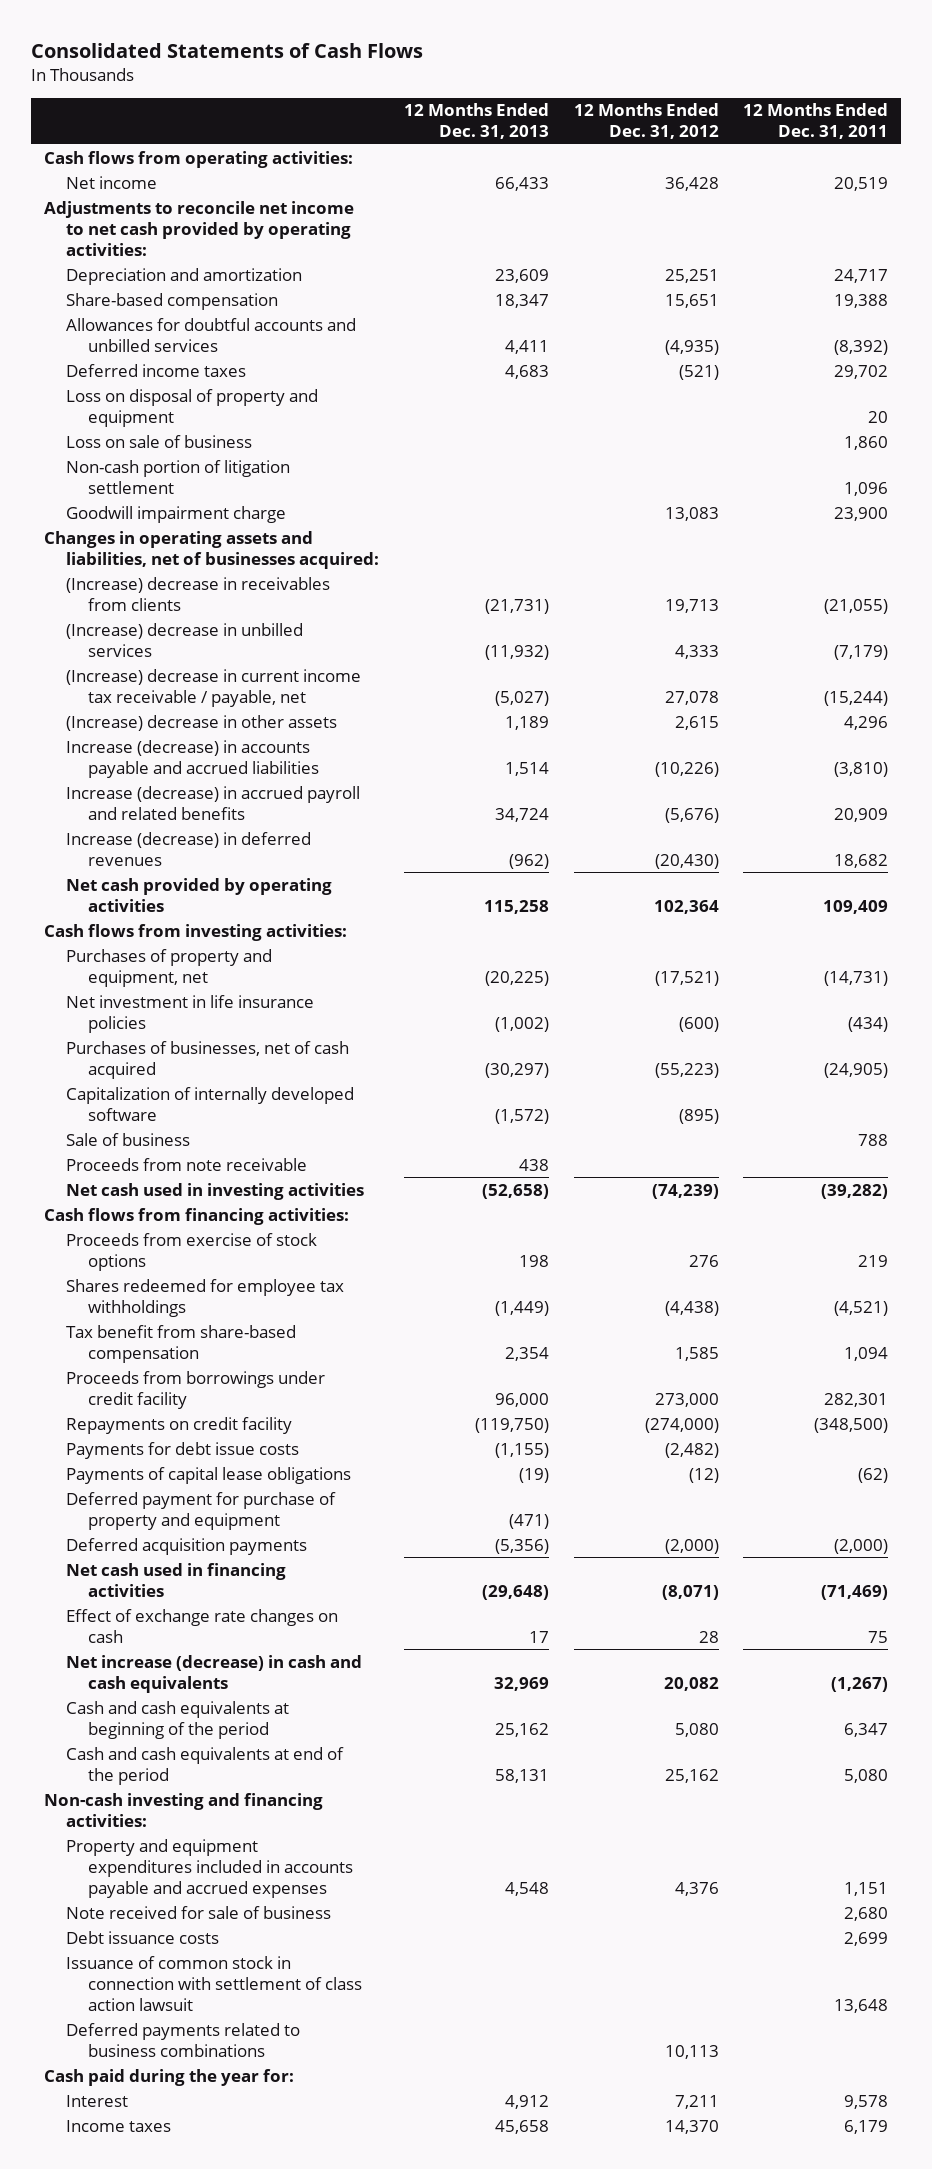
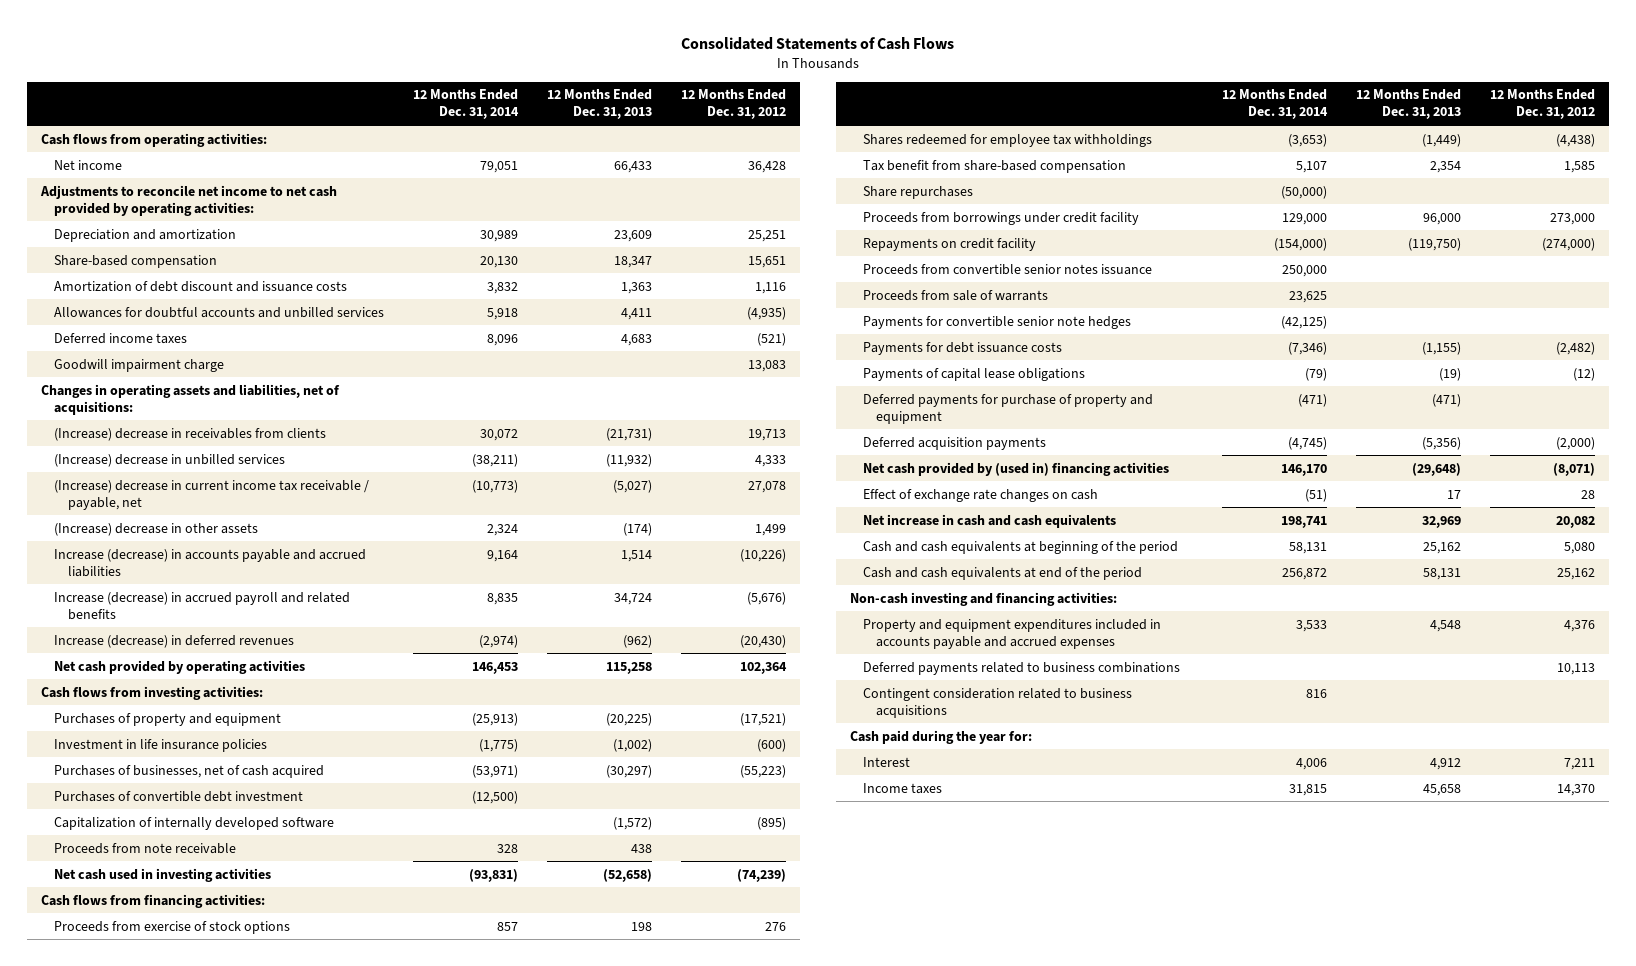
- | 12 Months Ended Dec. 31, 2013 | 12 Months Ended Dec. 31, 2012 | 12 Months Ended Dec. 31, 2011
+ | 12 Months Ended Dec. 31, 2014 | 12 Months Ended Dec. 31, 2013 | 12 Months Ended Dec. 31, 2012
+ Amortization of debt discount and issuance costs | 3,832 | 1,363 | 1,116
- Loss on disposal of property and equipment | | | 20
- Loss on sale of business | | | 1,860
- Non-cash portion of litigation settlement | | | 1,096
- Changes in operating assets and liabilities, net of businesses acquired:
+ Changes in operating assets and liabilities, net of acquisitions:
- (Increase) decrease in other assets | 1,189 | 2,615 | 4,296
+ (Increase) decrease in other assets | 2,324 | (174) | 1,499
- Purchases of property and equipment, net | (20,225) | (17,521) | (14,731)
- Net investment in life insurance policies | (1,002) | (600) | (434)
+ Purchases of property and equipment | (25,913) | (20,225) | (17,521)
+ Investment in life insurance policies | (1,775) | (1,002) | (600)
+ Purchases of convertible debt investment | (12,500) | |
- Sale of business | | | 788
+ Share repurchases | (50,000) | |
- Payments for debt issue costs | (1,155) | (2,482) |
+ Proceeds from convertible senior notes issuance | 250,000 | |
+ Proceeds from sale of warrants | 23,625 | |
+ Payments for convertible senior note hedges | (42,125) | |
+ Payments for debt issuance costs | (7,346) | (1,155) | (2,482)
- Deferred payment for purchase of property and equipment | (471) | |
+ Deferred payments for purchase of property and equipment | (471) | (471) |
- Net cash used in financing activities | (29,648) | (8,071) | (71,469)
+ Net cash provided by (used in) financing activities | 146,170 | (29,648) | (8,071)
- Net increase (decrease) in cash and cash equivalents | 32,969 | 20,082 | (1,267)
+ Net increase in cash and cash equivalents | 198,741 | 32,969 | 20,082
- Note received for sale of business | | | 2,680
- Debt issuance costs | | | 2,699
- Issuance of common stock in connection with settlement of class action lawsuit | | | 13,648
+ Contingent consideration related to business acquisitions | 816 | |

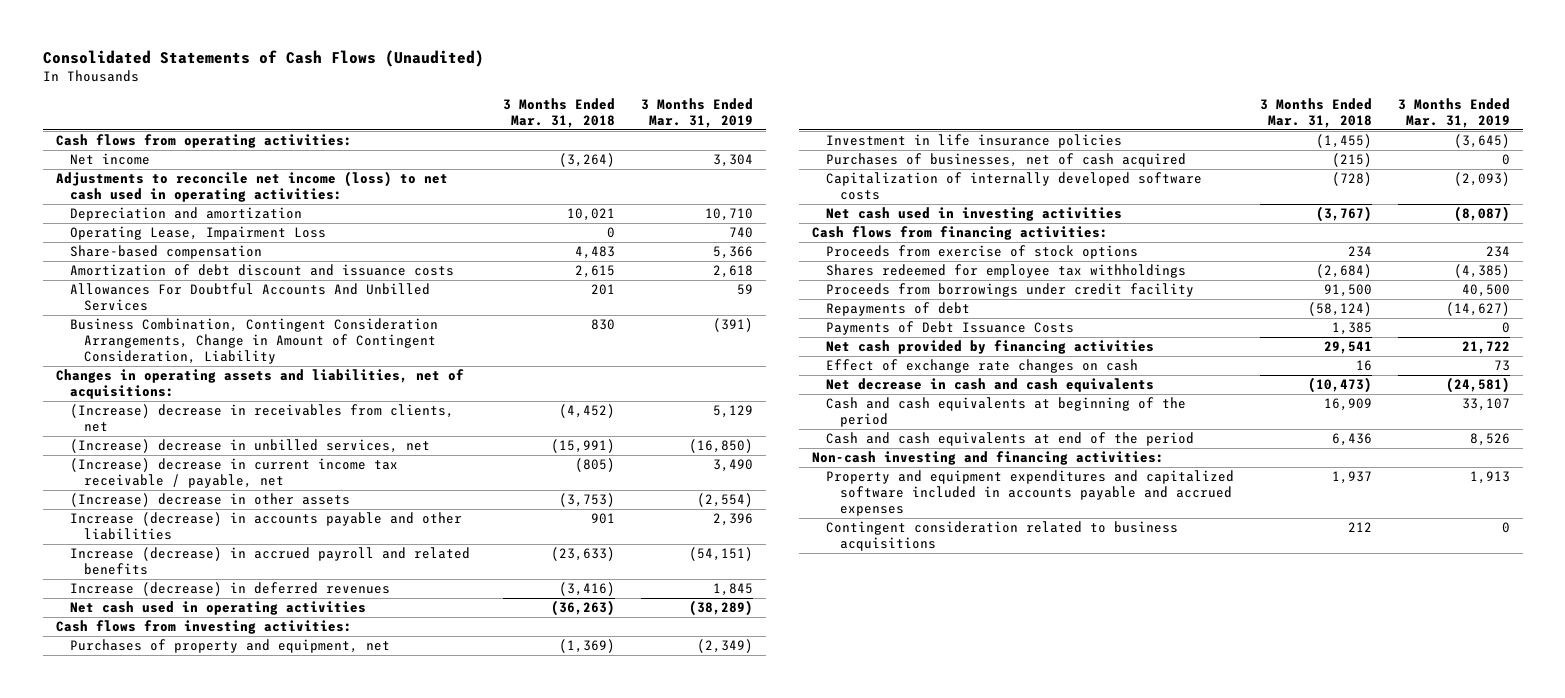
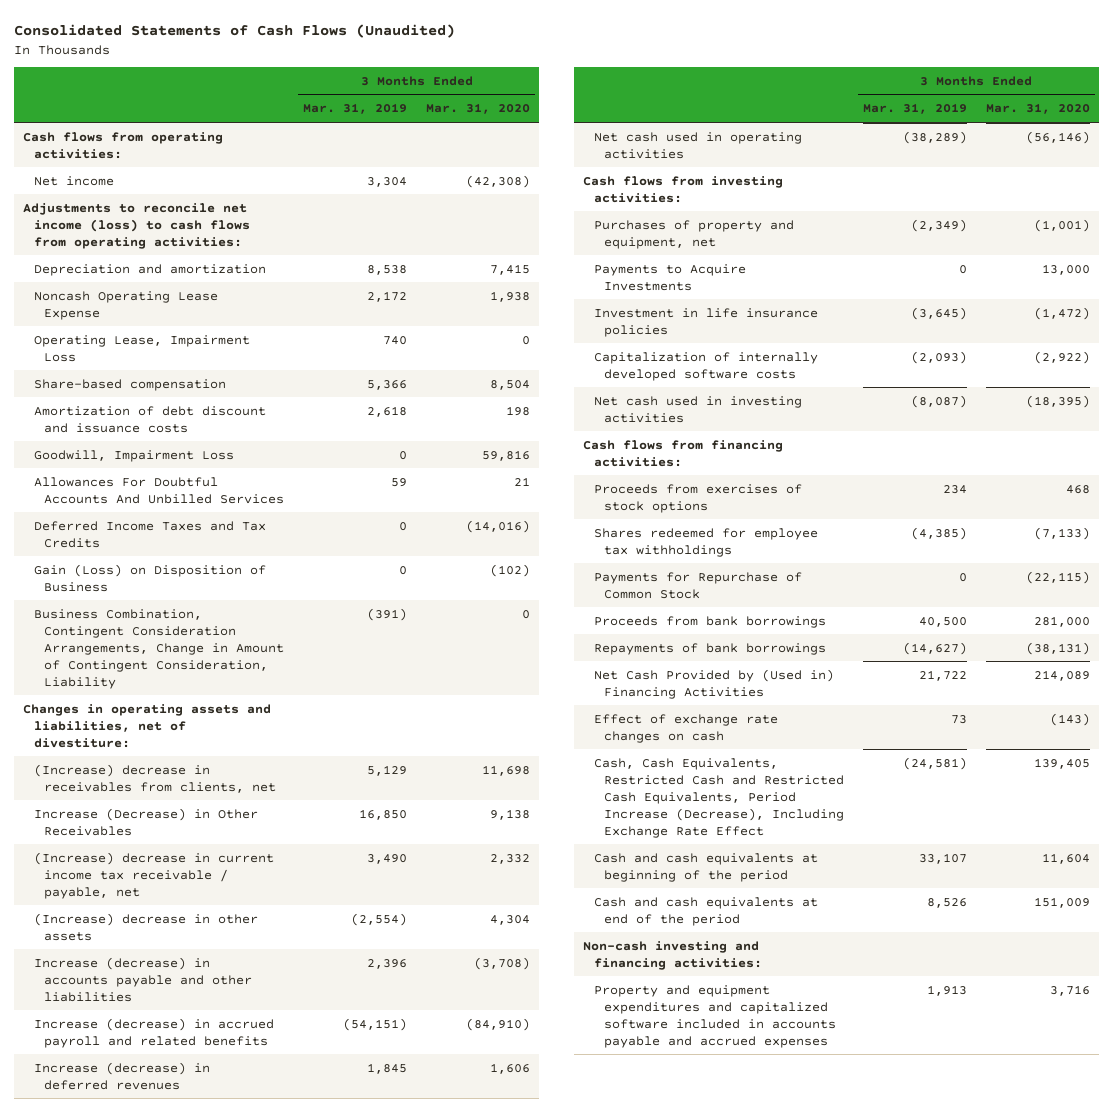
- | 3 Months Ended Mar. 31, 2018 | 3 Months Ended Mar. 31, 2019
+ | 3 Months Ended Mar. 31, 2019 | 3 Months Ended Mar. 31, 2020
- Adjustments to reconcile net income (loss) to net cash used in operating activities:
- Depreciation and amortization | 10,021 | 10,710
+ Adjustments to reconcile net income (loss) to cash flows from operating activities:
+ Depreciation and amortization | 8,538 | 7,415
+ Noncash Operating Lease Expense | 2,172 | 1,938
+ Goodwill, Impairment Loss | 0 | 59,816
+ Deferred Income Taxes and Tax Credits | 0 | (14,016)
+ Gain (Loss) on Disposition of Business | 0 | (102)
- Changes in operating assets and liabilities, net of acquisitions:
+ Changes in operating assets and liabilities, net of divestiture:
- (Increase) decrease in unbilled services, net | (15,991) | (16,850)
+ Increase (Decrease) in Other Receivables | 16,850 | 9,138
+ Payments to Acquire Investments | 0 | 13,000
- Purchases of businesses, net of cash acquired | (215) | 0
- Proceeds from exercise of stock options | 234 | 234
+ Proceeds from exercises of stock options | 234 | 468
- Proceeds from borrowings under credit facility | 91,500 | 40,500
- Repayments of debt | (58,124) | (14,627)
- Payments of Debt Issuance Costs | 1,385 | 0
- Net cash provided by financing activities | 29,541 | 21,722
+ Payments for Repurchase of Common Stock | 0 | (22,115)
+ Proceeds from bank borrowings | 40,500 | 281,000
+ Repayments of bank borrowings | (14,627) | (38,131)
+ Net Cash Provided by (Used in) Financing Activities | 21,722 | 214,089
- Net decrease in cash and cash equivalents | (10,473) | (24,581)
+ Cash, Cash Equivalents, Restricted Cash and Restricted Cash Equivalents, Period Increase (Decrease), Including Exchange Rate Effect | (24,581) | 139,405
- Contingent consideration related to business acquisitions | 212 | 0

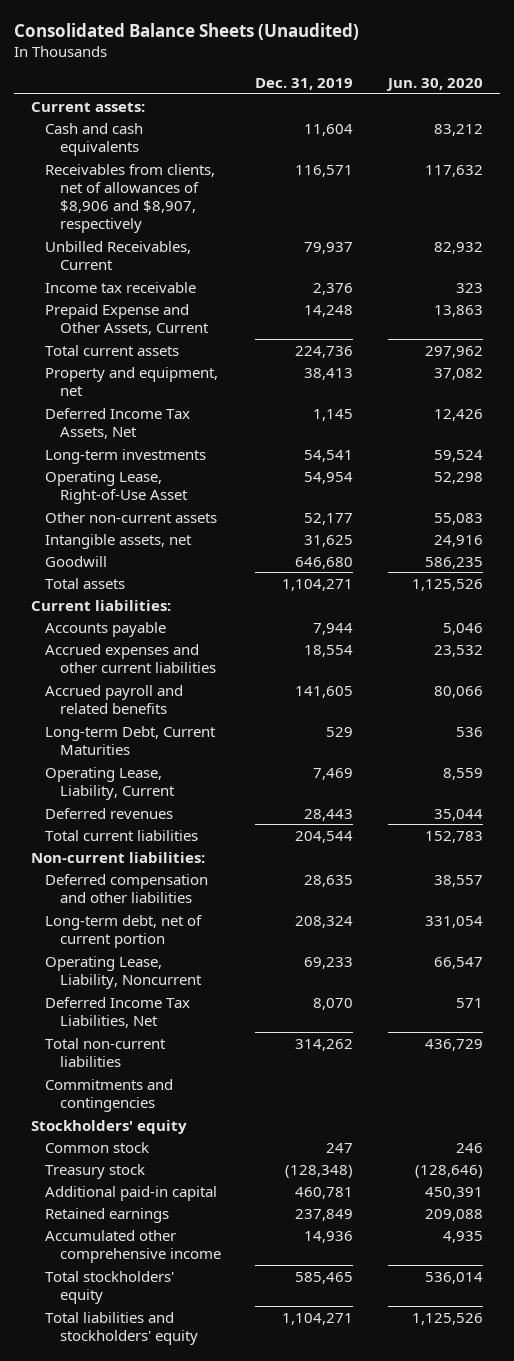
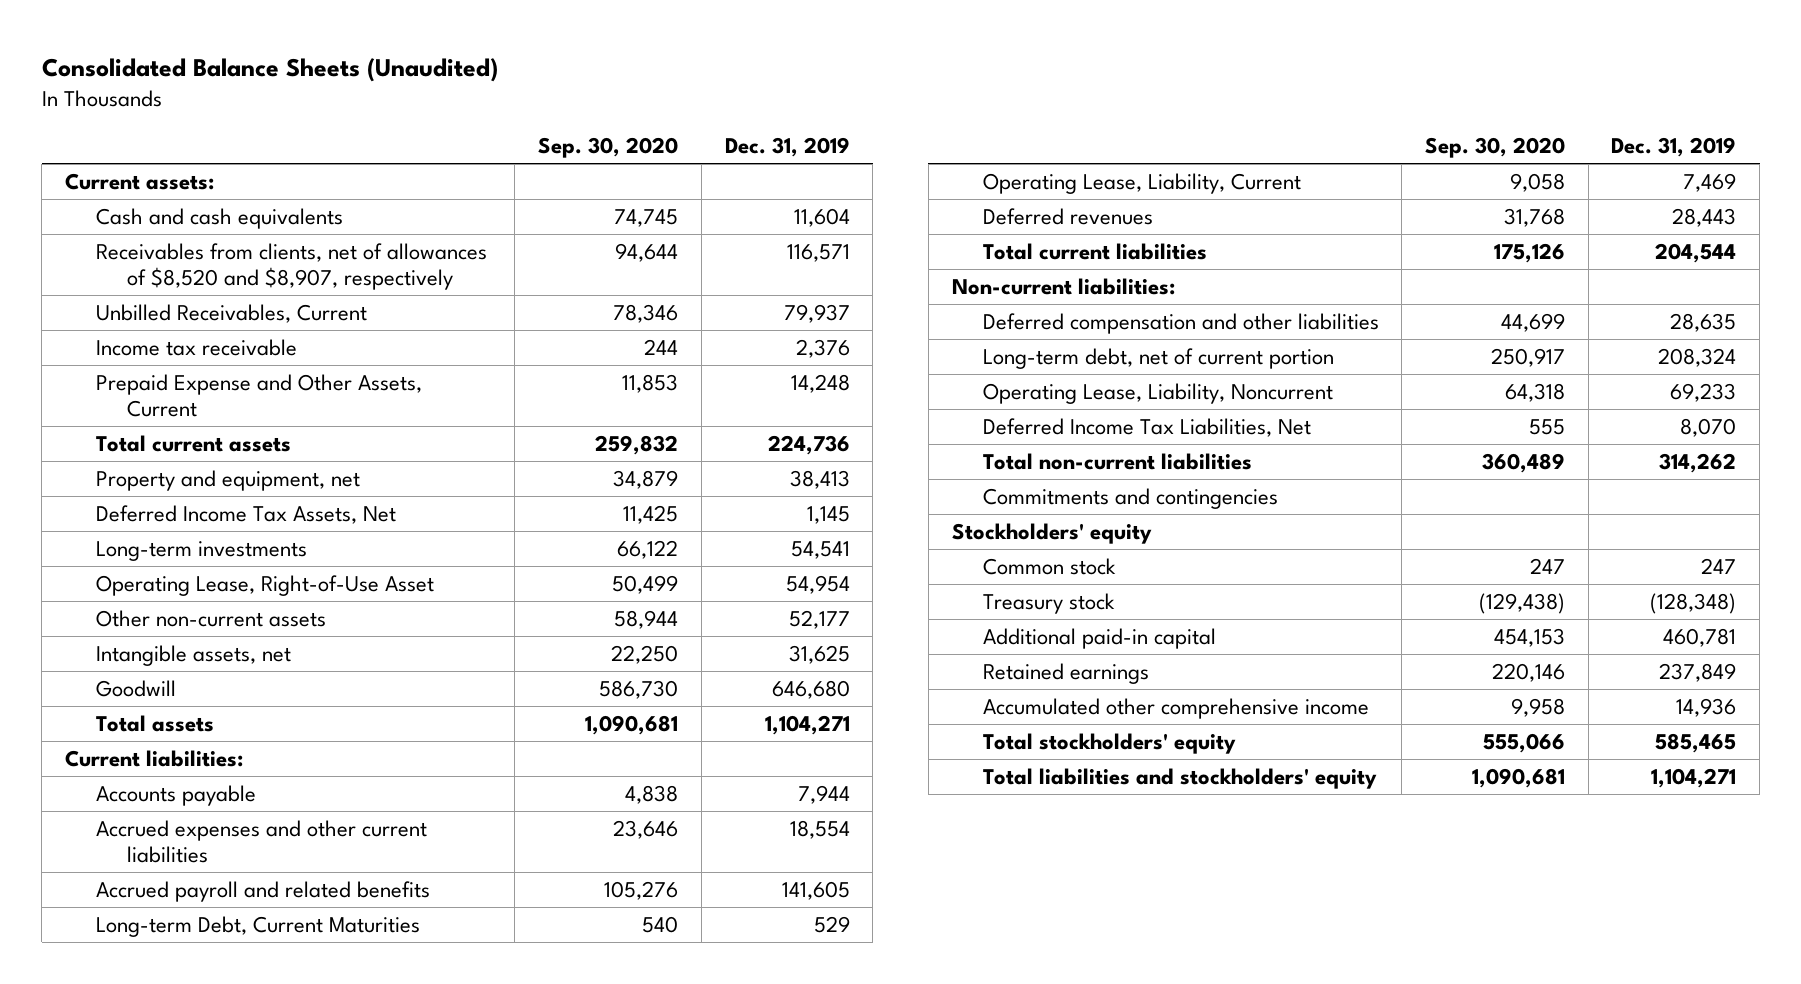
- | Dec. 31, 2019 | Jun. 30, 2020
+ | Sep. 30, 2020 | Dec. 31, 2019
- Receivables from clients, net of allowances of $8,906 and $8,907, respectively | 116,571 | 117,632
+ Receivables from clients, net of allowances of $8,520 and $8,907, respectively | 94,644 | 116,571

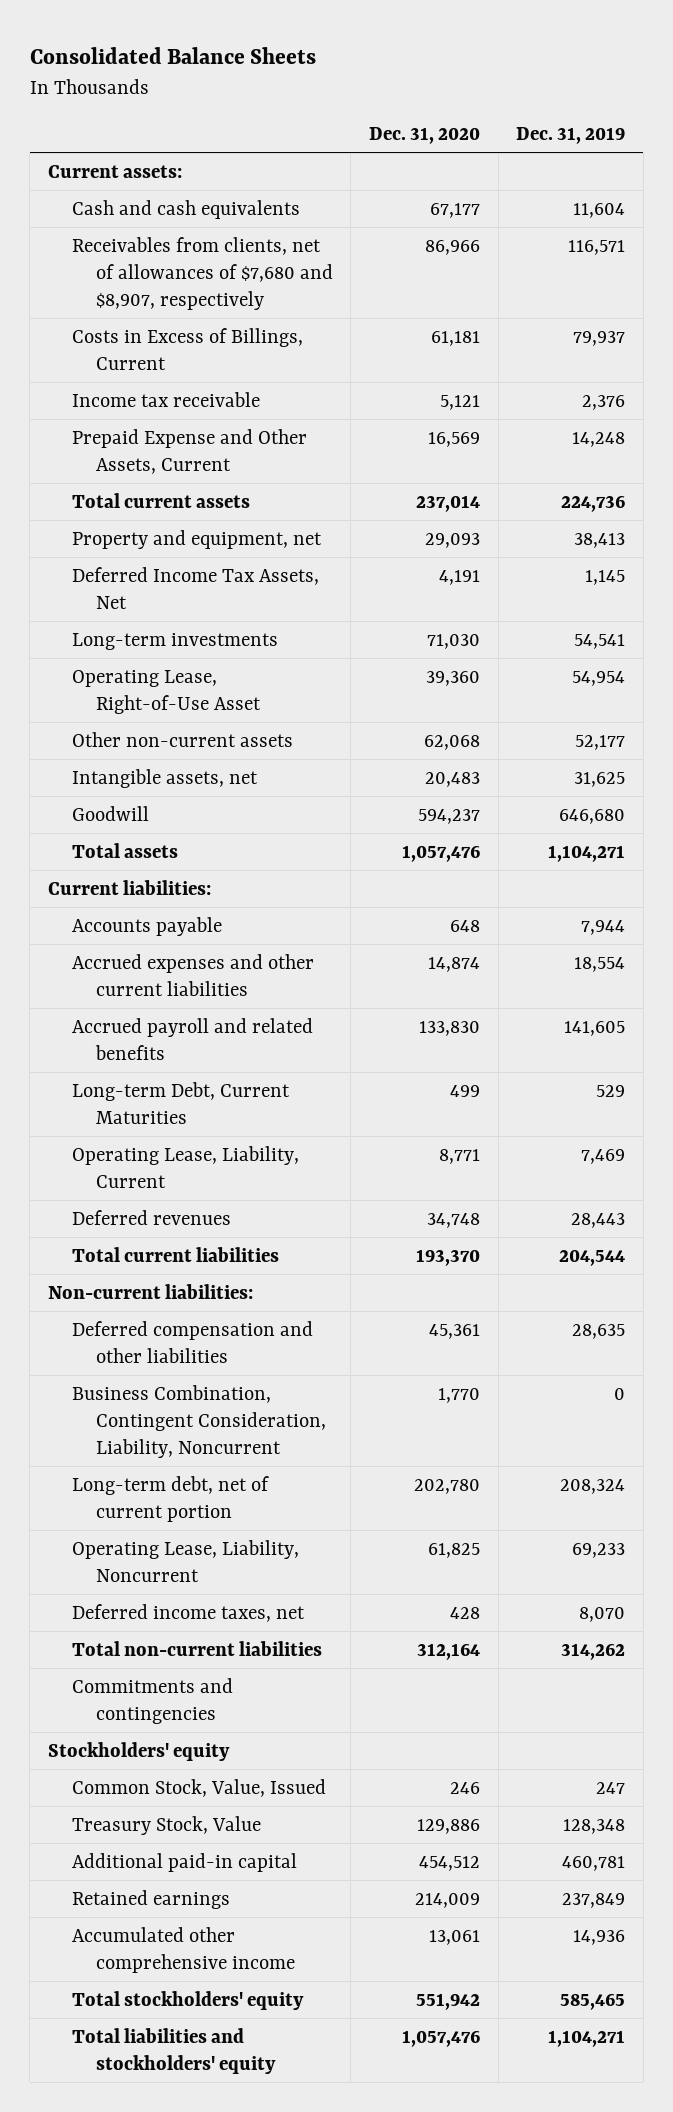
- Consolidated Balance Sheets (Unaudited)
+ Consolidated Balance Sheets
- | Sep. 30, 2020 | Dec. 31, 2019
+ | Dec. 31, 2020 | Dec. 31, 2019
- Receivables from clients, net of allowances of $8,520 and $8,907, respectively | 94,644 | 116,571
- Unbilled Receivables, Current | 78,346 | 79,937
+ Receivables from clients, net of allowances of $7,680 and $8,907, respectively | 86,966 | 116,571
+ Costs in Excess of Billings, Current | 61,181 | 79,937
+ Business Combination, Contingent Consideration, Liability, Noncurrent | 1,770 | 0
- Deferred Income Tax Liabilities, Net | 555 | 8,070
+ Deferred income taxes, net | 428 | 8,070
- Common stock | 247 | 247
- Treasury stock | (129,438) | (128,348)
+ Common Stock, Value, Issued | 246 | 247
+ Treasury Stock, Value | 129,886 | 128,348

